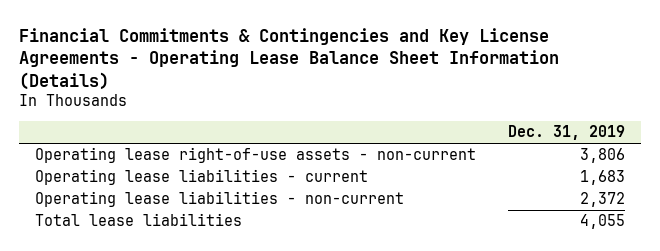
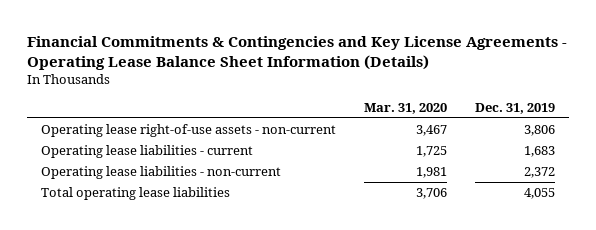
- | Dec. 31, 2019
+ | Mar. 31, 2020 | Dec. 31, 2019
- Total lease liabilities | 4,055
+ Total operating lease liabilities | 3,706 | 4,055

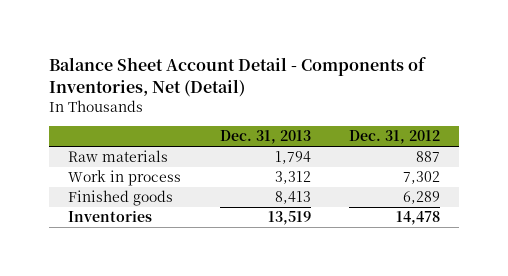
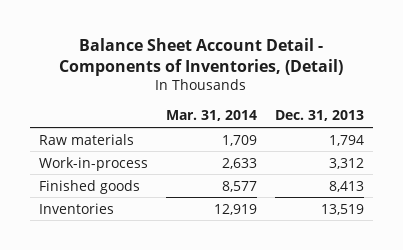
- Balance Sheet Account Detail - Components of Inventories, Net (Detail)
+ Balance Sheet Account Detail - Components of Inventories, (Detail)
- | Dec. 31, 2013 | Dec. 31, 2012
+ | Mar. 31, 2014 | Dec. 31, 2013
- Work in process | 3,312 | 7,302
+ Work-in-process | 2,633 | 3,312

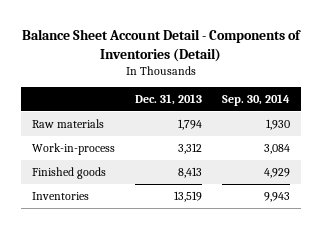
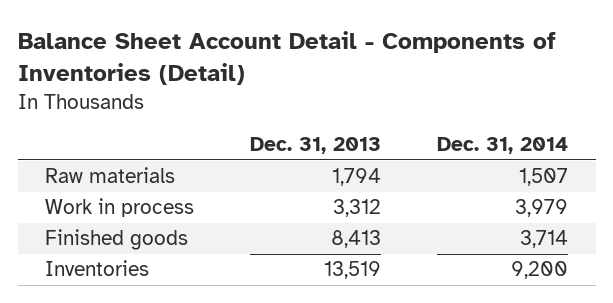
- | Dec. 31, 2013 | Sep. 30, 2014
+ | Dec. 31, 2013 | Dec. 31, 2014
- Work-in-process | 3,312 | 3,084
+ Work in process | 3,312 | 3,979

